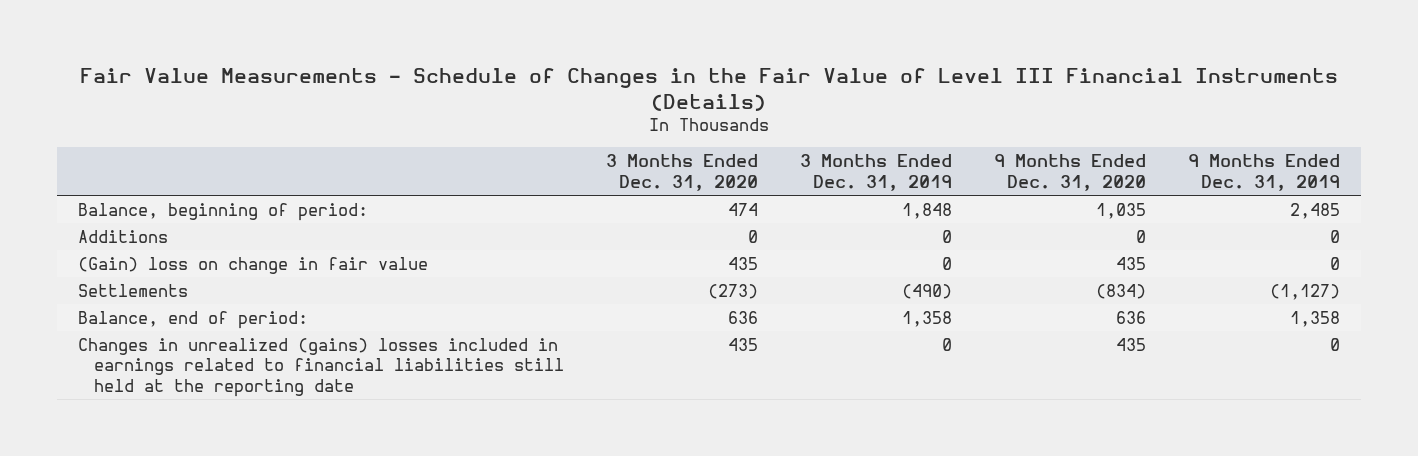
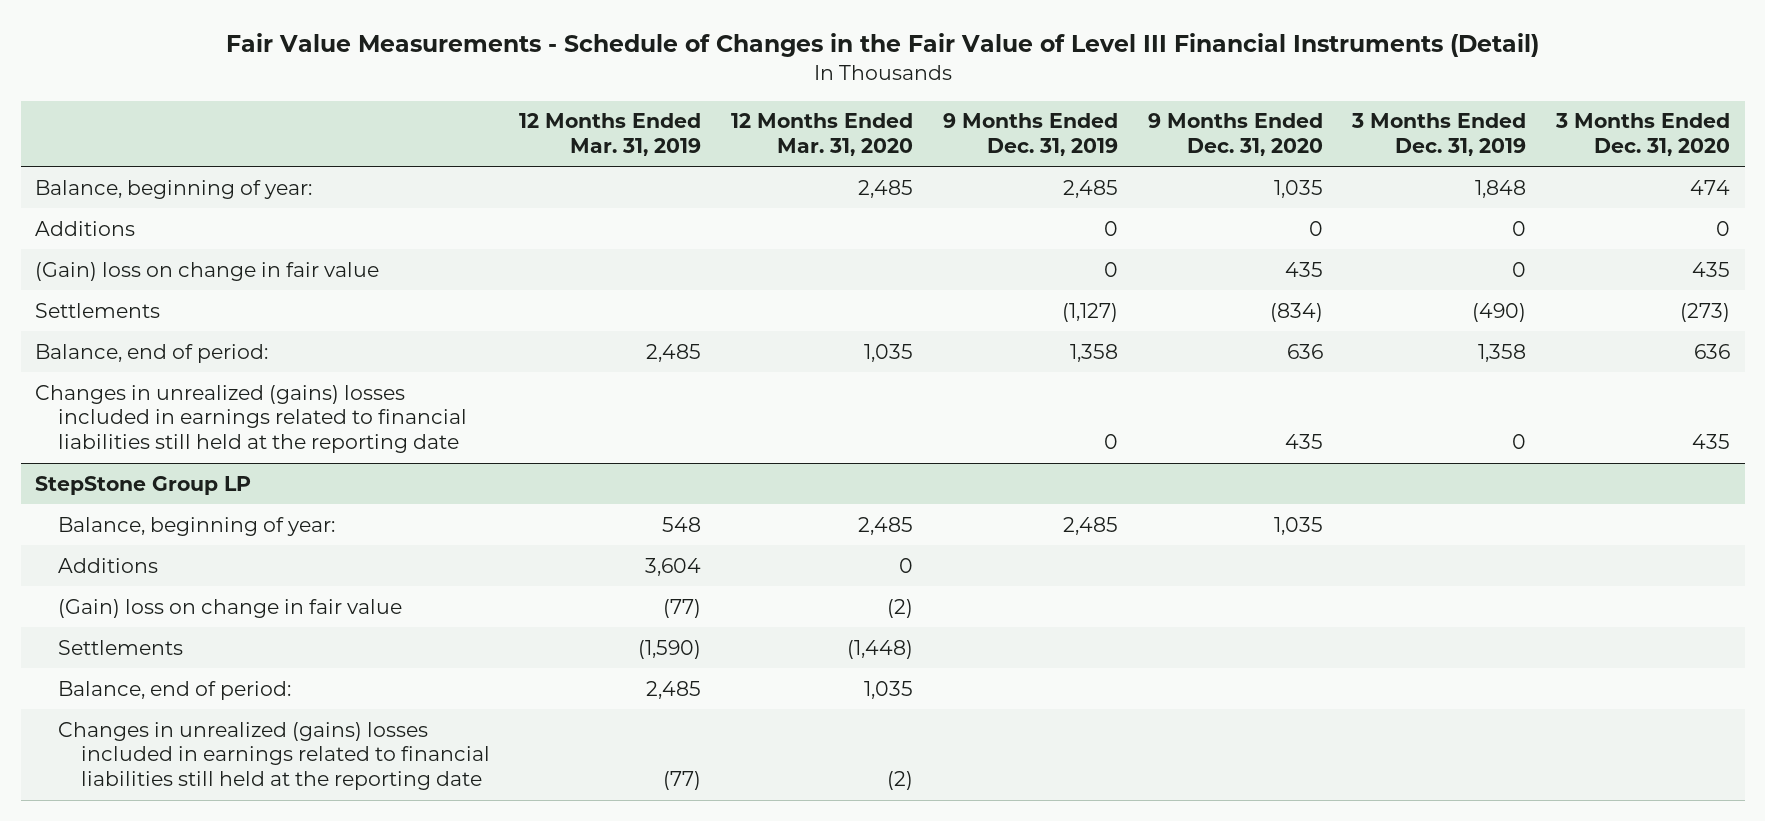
- Fair Value Measurements - Schedule of Changes in the Fair Value of Level III Financial Instruments (Details)
+ Fair Value Measurements - Schedule of Changes in the Fair Value of Level III Financial Instruments (Detail)
- | 3 Months Ended Dec. 31, 2020 | 3 Months Ended Dec. 31, 2019 | 9 Months Ended Dec. 31, 2020 | 9 Months Ended Dec. 31, 2019
+ | 12 Months Ended Mar. 31, 2019 | 12 Months Ended Mar. 31, 2020 | 9 Months Ended Dec. 31, 2019 | 9 Months Ended Dec. 31, 2020 | 3 Months Ended Dec. 31, 2019 | 3 Months Ended Dec. 31, 2020
- Balance, beginning of period: | 474 | 1,848 | 1,035 | 2,485
+ Balance, beginning of year: | | 2,485 | 2,485 | 1,035 | 1,848 | 474
+ StepStone Group LP
+ Balance, beginning of year: | 548 | 2,485 | 2,485 | 1,035 | |
+ Additions | 3,604 | 0 | | | |
+ (Gain) loss on change in fair value | (77) | (2) | | | |
+ Settlements | (1,590) | (1,448) | | | |
+ Balance, end of period: | 2,485 | 1,035 | | | |
+ Changes in unrealized (gains) losses included in earnings related to financial liabilities still held at the reporting date | (77) | (2) | | | |

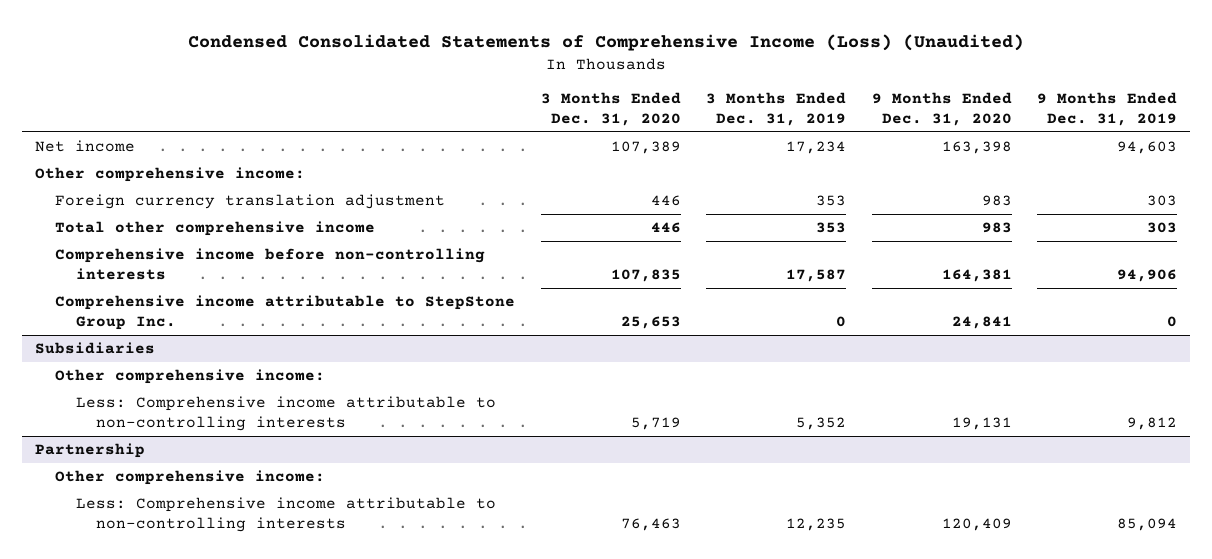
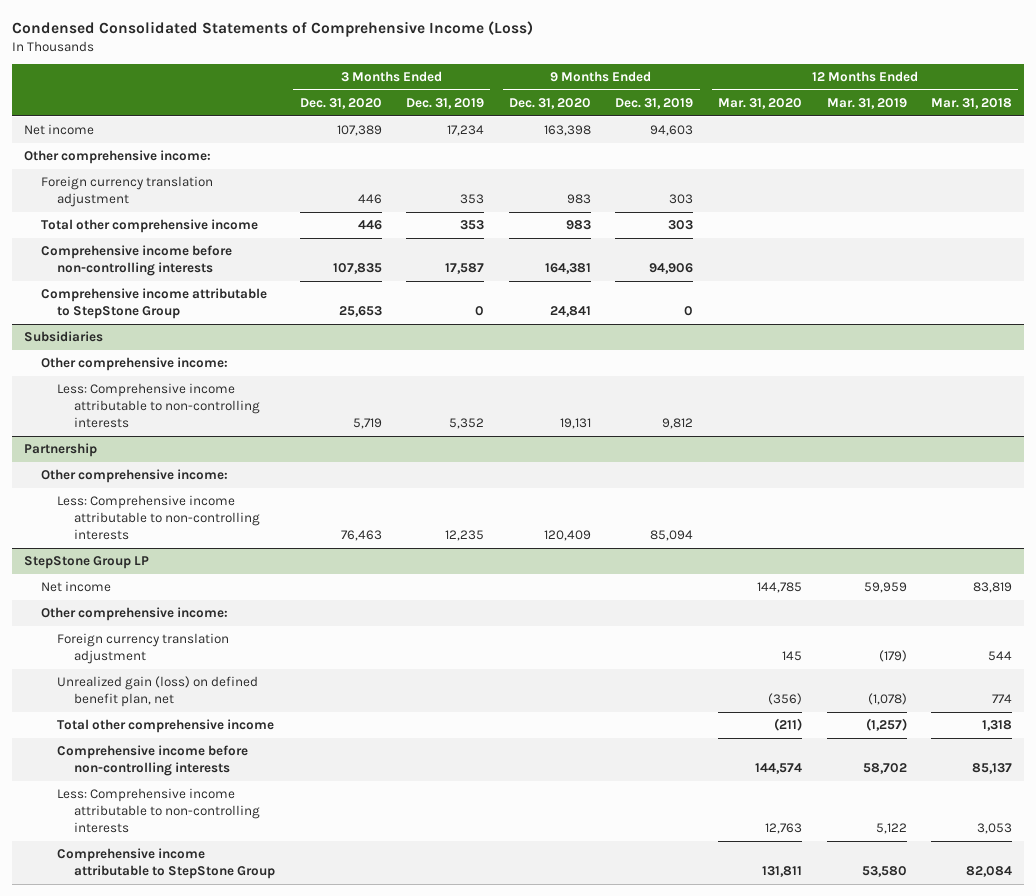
- Condensed Consolidated Statements of Comprehensive Income (Loss) (Unaudited)
+ Condensed Consolidated Statements of Comprehensive Income (Loss)
- | 3 Months Ended Dec. 31, 2020 | 3 Months Ended Dec. 31, 2019 | 9 Months Ended Dec. 31, 2020 | 9 Months Ended Dec. 31, 2019
+ | 3 Months Ended Dec. 31, 2020 | 3 Months Ended Dec. 31, 2019 | 9 Months Ended Dec. 31, 2020 | 9 Months Ended Dec. 31, 2019 | 12 Months Ended Mar. 31, 2020 | 12 Months Ended Mar. 31, 2019 | 12 Months Ended Mar. 31, 2018
- Comprehensive income attributable to StepStone Group Inc. | 25,653 | 0 | 24,841 | 0
+ Comprehensive income attributable to StepStone Group | 25,653 | 0 | 24,841 | 0 | | |
+ StepStone Group LP
+ Net income | | | | | 144,785 | 59,959 | 83,819
+ Other comprehensive income:
+ Foreign currency translation adjustment | | | | | 145 | (179) | 544
+ Unrealized gain (loss) on defined benefit plan, net | | | | | (356) | (1,078) | 774
+ Total other comprehensive income | | | | | (211) | (1,257) | 1,318
+ Comprehensive income before non-controlling interests | | | | | 144,574 | 58,702 | 85,137
+ Less: Comprehensive income attributable to non-controlling interests | | | | | 12,763 | 5,122 | 3,053
+ Comprehensive income attributable to StepStone Group | | | | | 131,811 | 53,580 | 82,084

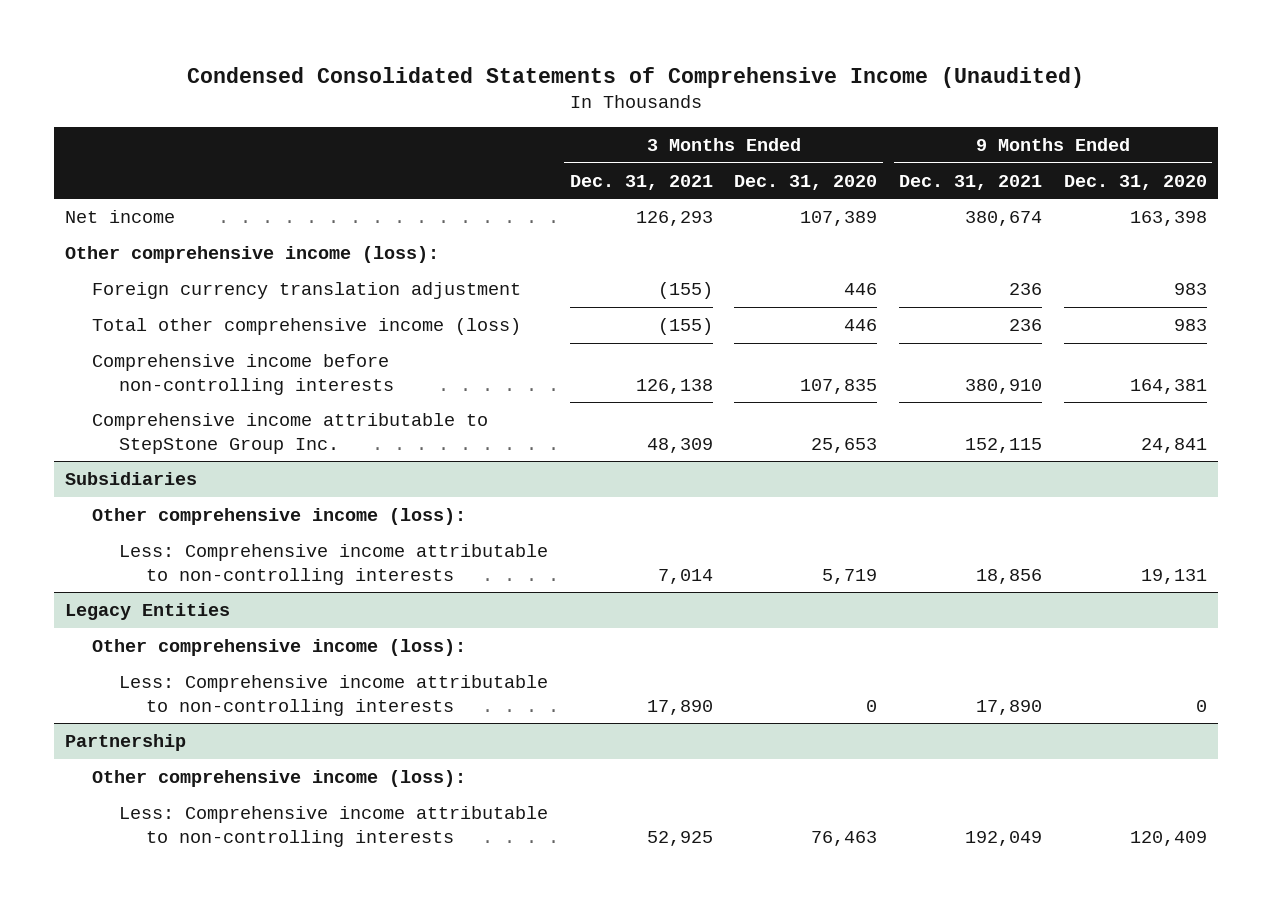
- Condensed Consolidated Statements of Comprehensive Income (Loss)
+ Condensed Consolidated Statements of Comprehensive Income (Unaudited)
- | 3 Months Ended Dec. 31, 2020 | 3 Months Ended Dec. 31, 2019 | 9 Months Ended Dec. 31, 2020 | 9 Months Ended Dec. 31, 2019 | 12 Months Ended Mar. 31, 2020 | 12 Months Ended Mar. 31, 2019 | 12 Months Ended Mar. 31, 2018
+ | 3 Months Ended Dec. 31, 2021 | 3 Months Ended Dec. 31, 2020 | 9 Months Ended Dec. 31, 2021 | 9 Months Ended Dec. 31, 2020
- Other comprehensive income:
+ Other comprehensive income (loss):
- Total other comprehensive income | 446 | 353 | 983 | 303 | | |
+ Total other comprehensive income (loss) | (155) | 446 | 236 | 983
- Comprehensive income attributable to StepStone Group | 25,653 | 0 | 24,841 | 0 | | |
+ Comprehensive income attributable to StepStone Group Inc. | 48,309 | 25,653 | 152,115 | 24,841
@ Subsidiaries
- Other comprehensive income:
+ Other comprehensive income (loss):
+ Legacy Entities
+ Other comprehensive income (loss):
+ Less: Comprehensive income attributable to non-controlling interests | 17,890 | 0 | 17,890 | 0
@ Partnership
- Other comprehensive income:
+ Other comprehensive income (loss):
- StepStone Group LP
- Net income | | | | | 144,785 | 59,959 | 83,819
- Other comprehensive income:
- Foreign currency translation adjustment | | | | | 145 | (179) | 544
- Unrealized gain (loss) on defined benefit plan, net | | | | | (356) | (1,078) | 774
- Total other comprehensive income | | | | | (211) | (1,257) | 1,318
- Comprehensive income before non-controlling interests | | | | | 144,574 | 58,702 | 85,137
- Less: Comprehensive income attributable to non-controlling interests | | | | | 12,763 | 5,122 | 3,053
- Comprehensive income attributable to StepStone Group | | | | | 131,811 | 53,580 | 82,084

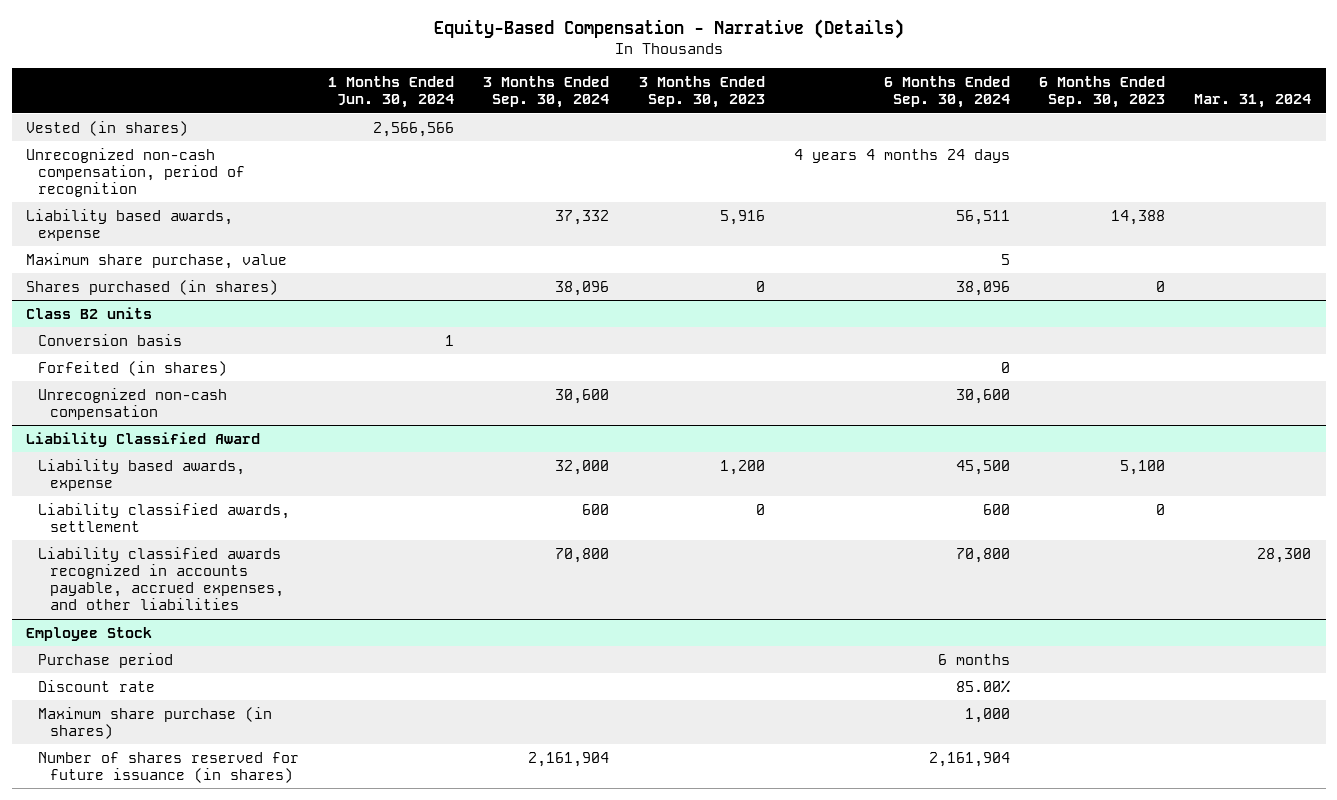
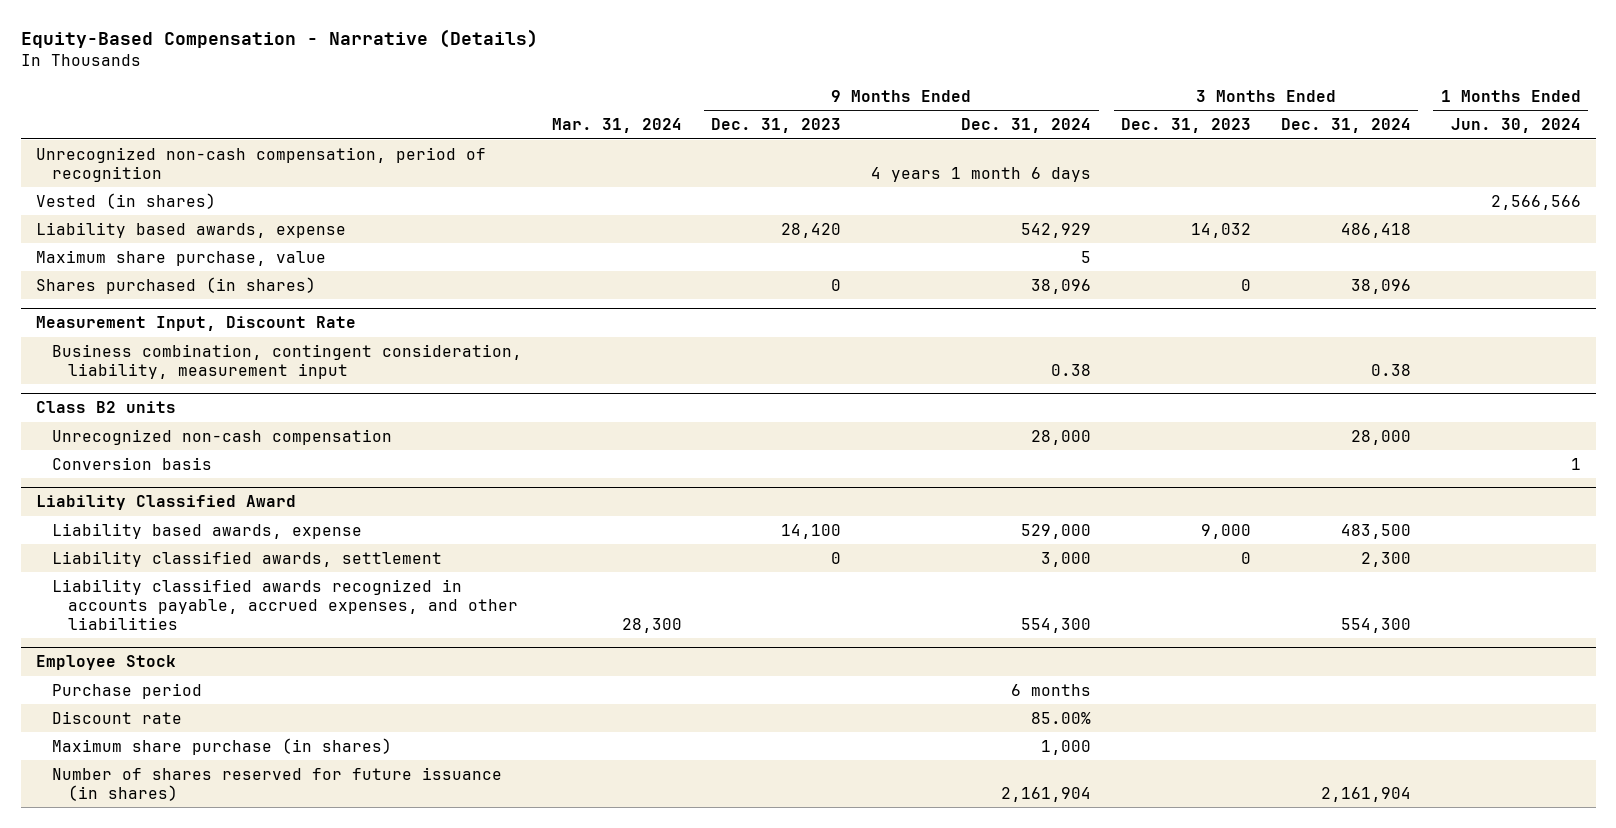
- | 1 Months Ended Jun. 30, 2024 | 3 Months Ended Sep. 30, 2024 | 3 Months Ended Sep. 30, 2023 | 6 Months Ended Sep. 30, 2024 | 6 Months Ended Sep. 30, 2023 | Mar. 31, 2024
+ | Mar. 31, 2024 | 9 Months Ended Dec. 31, 2023 | 9 Months Ended Dec. 31, 2024 | 3 Months Ended Dec. 31, 2023 | 3 Months Ended Dec. 31, 2024 | 1 Months Ended Jun. 30, 2024
moved down: Vested (in shares) | | | | | | 2,566,566
+ Measurement Input, Discount Rate
+ Business combination, contingent consideration, liability, measurement input | | | 0.38 | | 0.38 |
@ Class B2 units
- Forfeited (in shares) | | | | 0 | |
moved down: Conversion basis | | | | | | 1

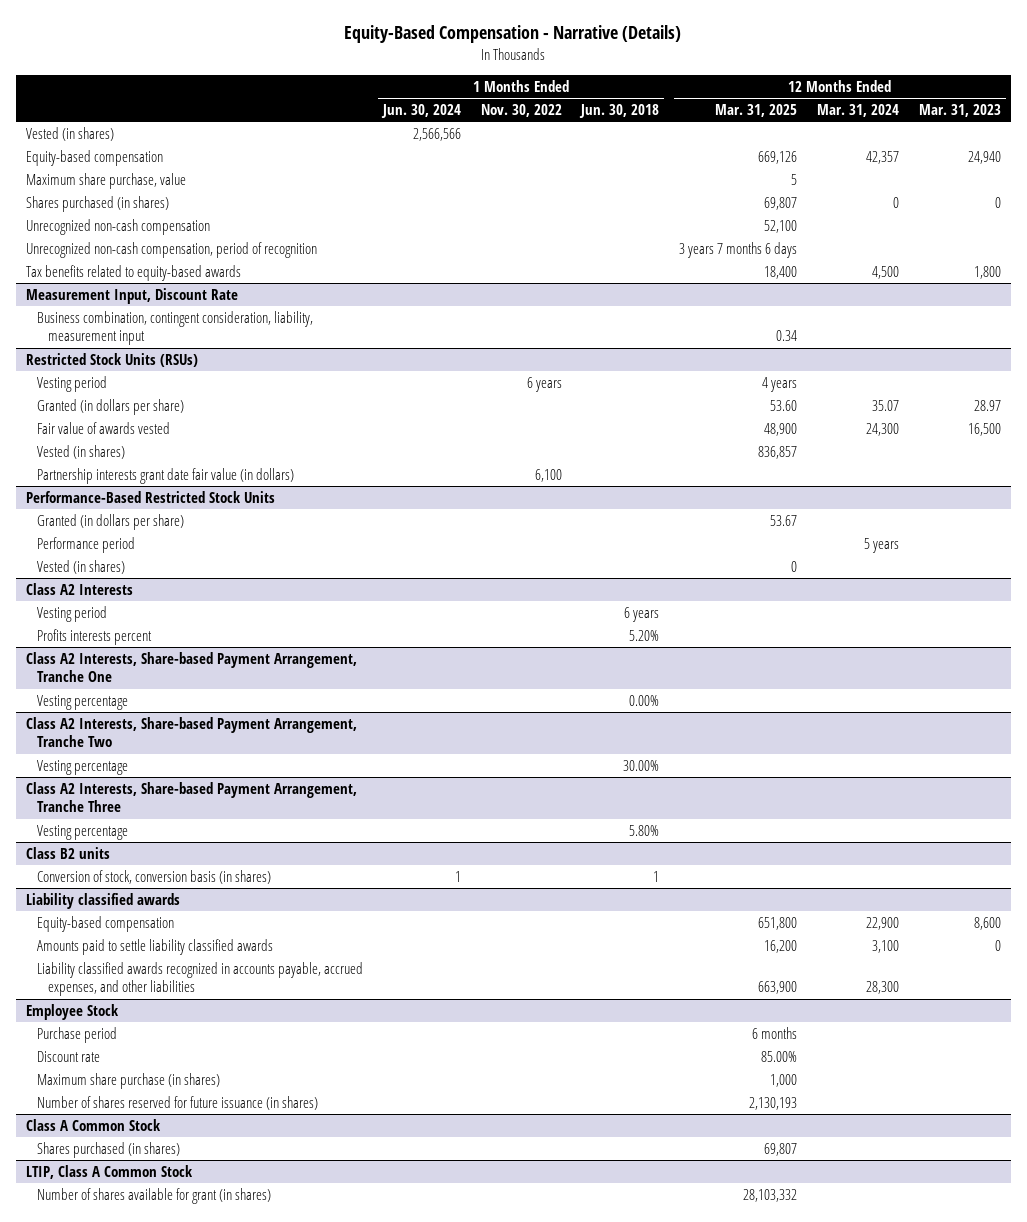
- | Mar. 31, 2024 | 9 Months Ended Dec. 31, 2023 | 9 Months Ended Dec. 31, 2024 | 3 Months Ended Dec. 31, 2023 | 3 Months Ended Dec. 31, 2024 | 1 Months Ended Jun. 30, 2024
+ | 1 Months Ended Jun. 30, 2024 | 1 Months Ended Nov. 30, 2022 | 1 Months Ended Jun. 30, 2018 | 12 Months Ended Mar. 31, 2025 | 12 Months Ended Mar. 31, 2024 | 12 Months Ended Mar. 31, 2023
- Liability based awards, expense | | 28,420 | 542,929 | 14,032 | 486,418 |
+ Equity-based compensation | | | | 669,126 | 42,357 | 24,940
+ Unrecognized non-cash compensation | | | | 52,100 | |
moved down: Unrecognized non-cash compensation, period of recognition | | | | 3 years 7 months 6 days | |
+ Tax benefits related to equity-based awards | | | | 18,400 | 4,500 | 1,800
+ Restricted Stock Units (RSUs)
+ Vesting period | | 6 years | | 4 years | |
+ Granted (in dollars per share) | | | | 53.60 | 35.07 | 28.97
+ Fair value of awards vested | | | | 48,900 | 24,300 | 16,500
+ Vested (in shares) | | | | 836,857 | |
+ Partnership interests grant date fair value (in dollars) | | 6,100 | | | |
+ Performance-Based Restricted Stock Units
+ Granted (in dollars per share) | | | | 53.67 | |
+ Performance period | | | | | 5 years |
+ Vested (in shares) | | | | 0 | |
+ Class A2 Interests
+ Vesting period | | | 6 years | | |
+ Profits interests percent | | | 5.20% | | |
+ Class A2 Interests, Share-based Payment Arrangement, Tranche One
+ Vesting percentage | | | 0.00% | | |
+ Class A2 Interests, Share-based Payment Arrangement, Tranche Two
+ Vesting percentage | | | 30.00% | | |
+ Class A2 Interests, Share-based Payment Arrangement, Tranche Three
+ Vesting percentage | | | 5.80% | | |
@ Class B2 units
- Unrecognized non-cash compensation | | | 28,000 | | 28,000 |
- Conversion basis | | | | | | 1
- Liability Classified Award
- Liability based awards, expense | | 14,100 | 529,000 | 9,000 | 483,500 |
- Liability classified awards, settlement | | 0 | 3,000 | 0 | 2,300 |
@ Class B2 units
+ Conversion of stock, conversion basis (in shares) | 1 | | 1 | | |
+ Liability classified awards
+ Equity-based compensation | | | | 651,800 | 22,900 | 8,600
+ Amounts paid to settle liability classified awards | | | | 16,200 | 3,100 | 0
+ Class A Common Stock
+ Shares purchased (in shares) | | | | 69,807 | |
+ LTIP, Class A Common Stock
+ Number of shares available for grant (in shares) | | | | 28,103,332 | |

